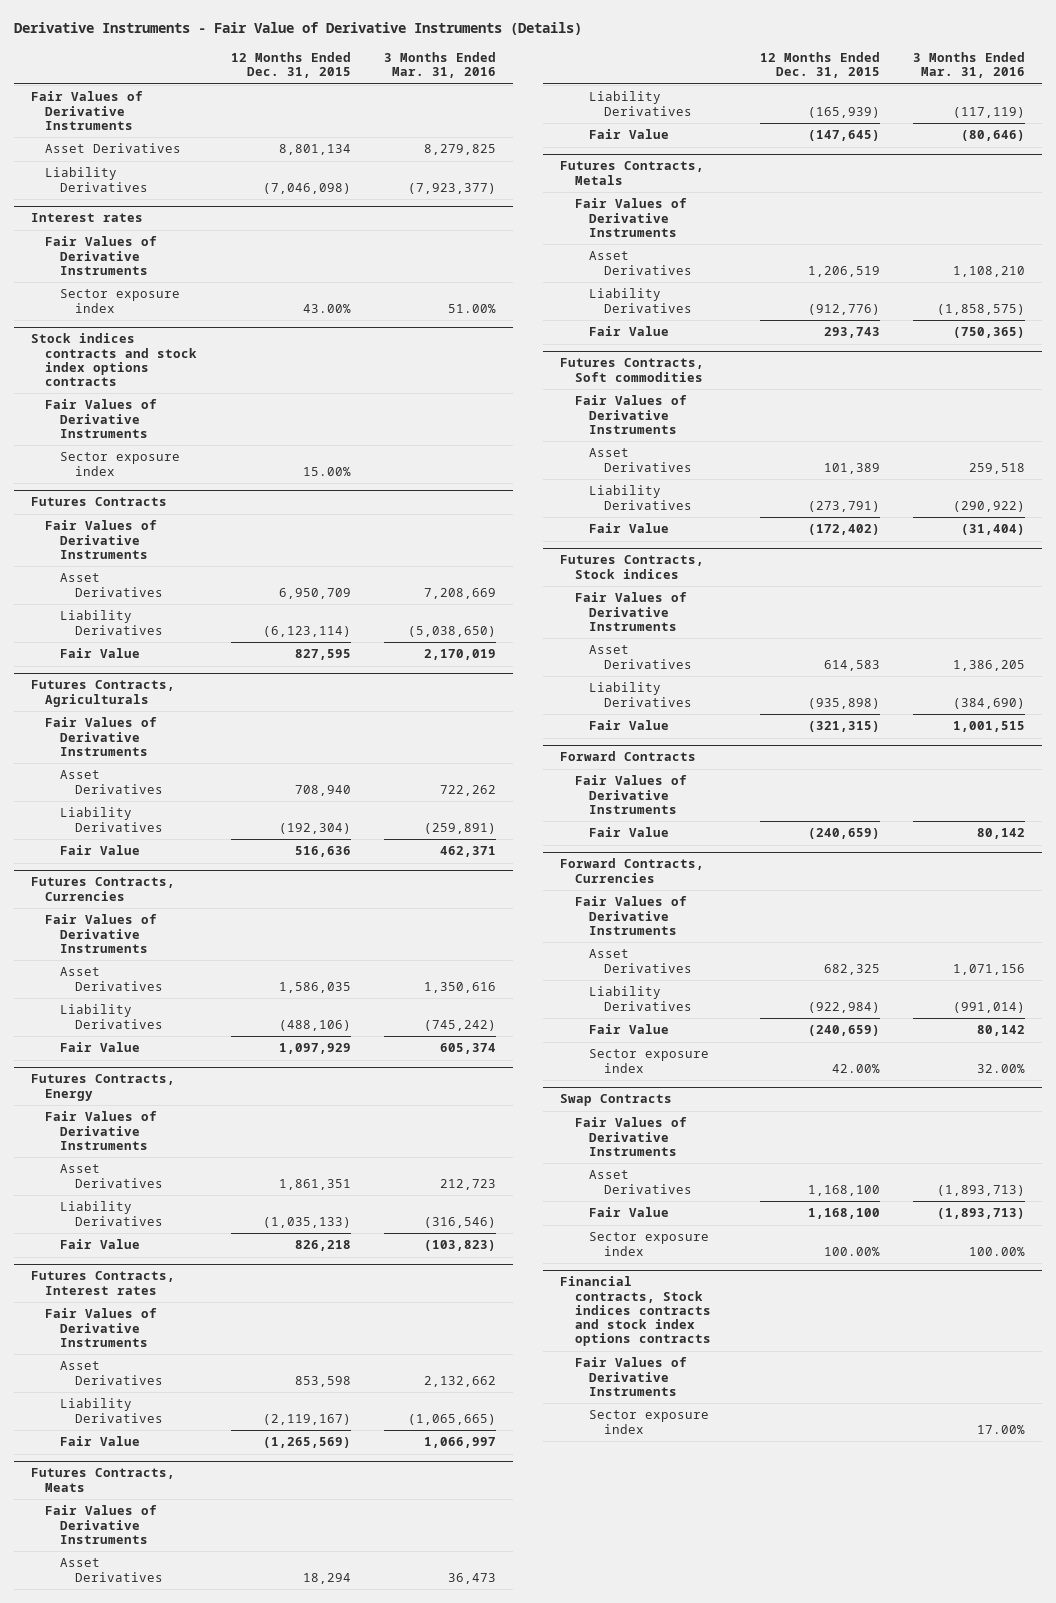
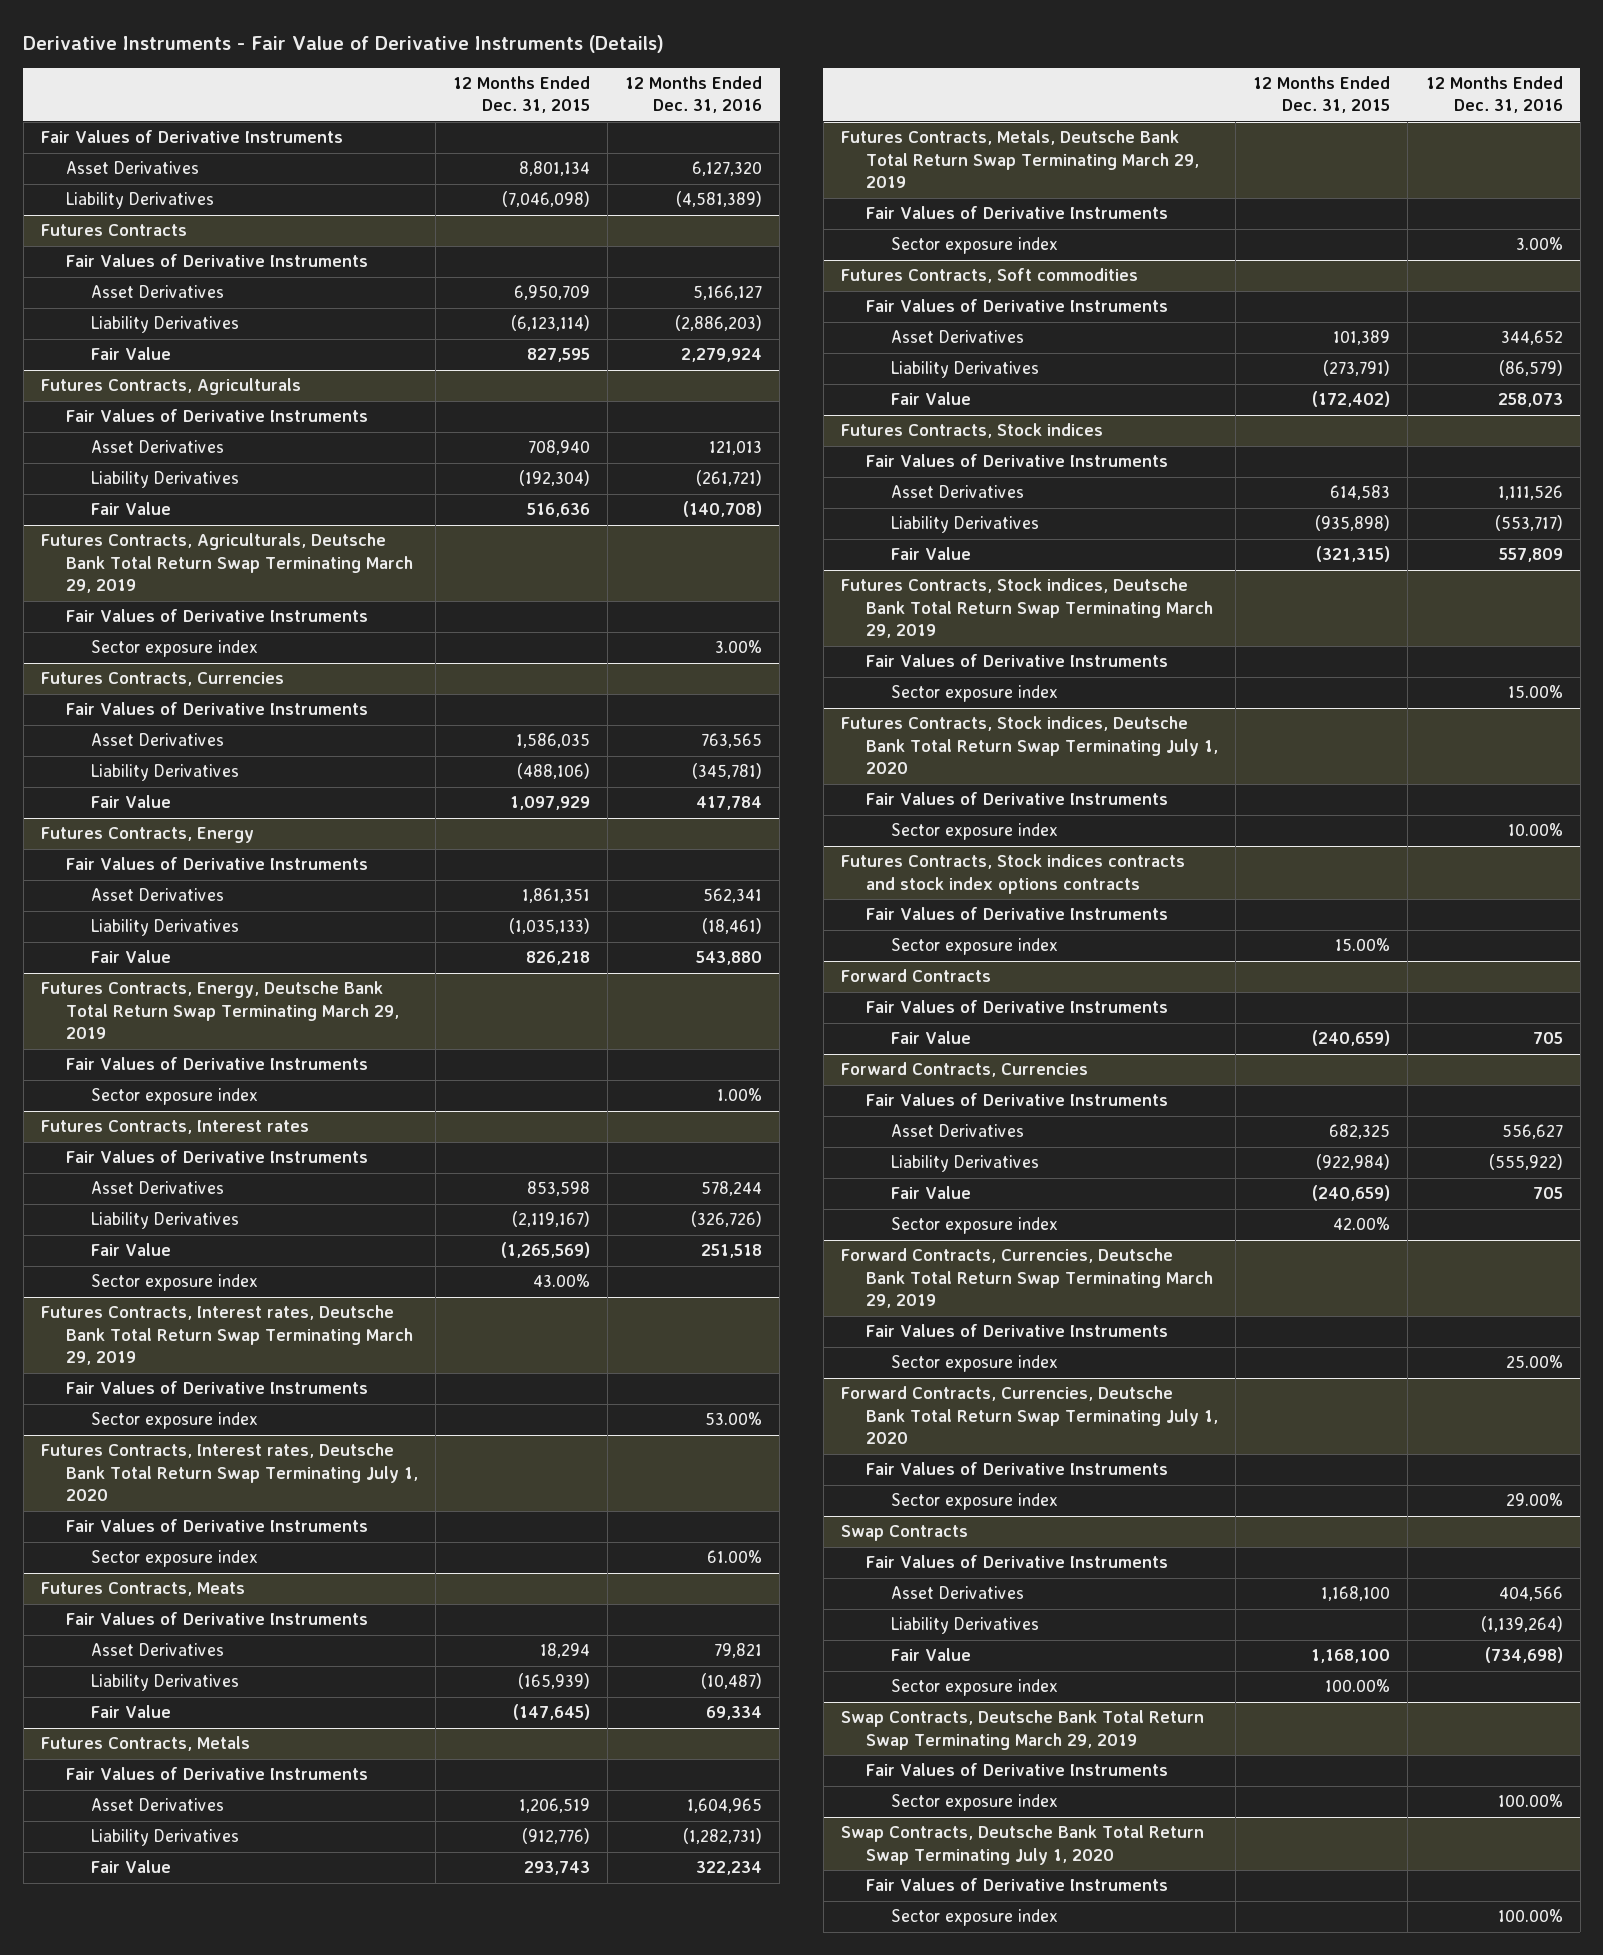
- | 12 Months Ended Dec. 31, 2015 | 3 Months Ended Mar. 31, 2016
+ | 12 Months Ended Dec. 31, 2015 | 12 Months Ended Dec. 31, 2016
- Interest rates
- Fair Values of Derivative Instruments
- Sector exposure index | 43.00% | 51.00%
- Stock indices contracts and stock index options contracts
- Fair Values of Derivative Instruments
- Sector exposure index | 15.00% |
+ Futures Contracts, Agriculturals, Deutsche Bank Total Return Swap Terminating March 29, 2019
+ Fair Values of Derivative Instruments
+ Sector exposure index | | 3.00%
+ Futures Contracts, Energy, Deutsche Bank Total Return Swap Terminating March 29, 2019
+ Fair Values of Derivative Instruments
+ Sector exposure index | | 1.00%
@ Futures Contracts, Interest rates
+ Sector exposure index | 43.00% |
+ Futures Contracts, Interest rates, Deutsche Bank Total Return Swap Terminating March 29, 2019
+ Fair Values of Derivative Instruments
+ Sector exposure index | | 53.00%
+ Futures Contracts, Interest rates, Deutsche Bank Total Return Swap Terminating July 1, 2020
+ Fair Values of Derivative Instruments
+ Sector exposure index | | 61.00%
+ Futures Contracts, Metals, Deutsche Bank Total Return Swap Terminating March 29, 2019
+ Fair Values of Derivative Instruments
+ Sector exposure index | | 3.00%
+ Futures Contracts, Stock indices, Deutsche Bank Total Return Swap Terminating March 29, 2019
+ Fair Values of Derivative Instruments
+ Sector exposure index | | 15.00%
+ Futures Contracts, Stock indices, Deutsche Bank Total Return Swap Terminating July 1, 2020
+ Fair Values of Derivative Instruments
+ Sector exposure index | | 10.00%
+ Futures Contracts, Stock indices contracts and stock index options contracts
+ Fair Values of Derivative Instruments
+ Sector exposure index | 15.00% |
+ Forward Contracts, Currencies, Deutsche Bank Total Return Swap Terminating March 29, 2019
+ Fair Values of Derivative Instruments
+ Sector exposure index | | 25.00%
+ Forward Contracts, Currencies, Deutsche Bank Total Return Swap Terminating July 1, 2020
+ Fair Values of Derivative Instruments
+ Sector exposure index | | 29.00%
@ Swap Contracts
+ Liability Derivatives | | (1,139,264)
- Financial contracts, Stock indices contracts and stock index options contracts
+ Swap Contracts, Deutsche Bank Total Return Swap Terminating March 29, 2019
+ Swap Contracts, Deutsche Bank Total Return Swap Terminating July 1, 2020
+ Fair Values of Derivative Instruments
+ Sector exposure index | | 100.00%

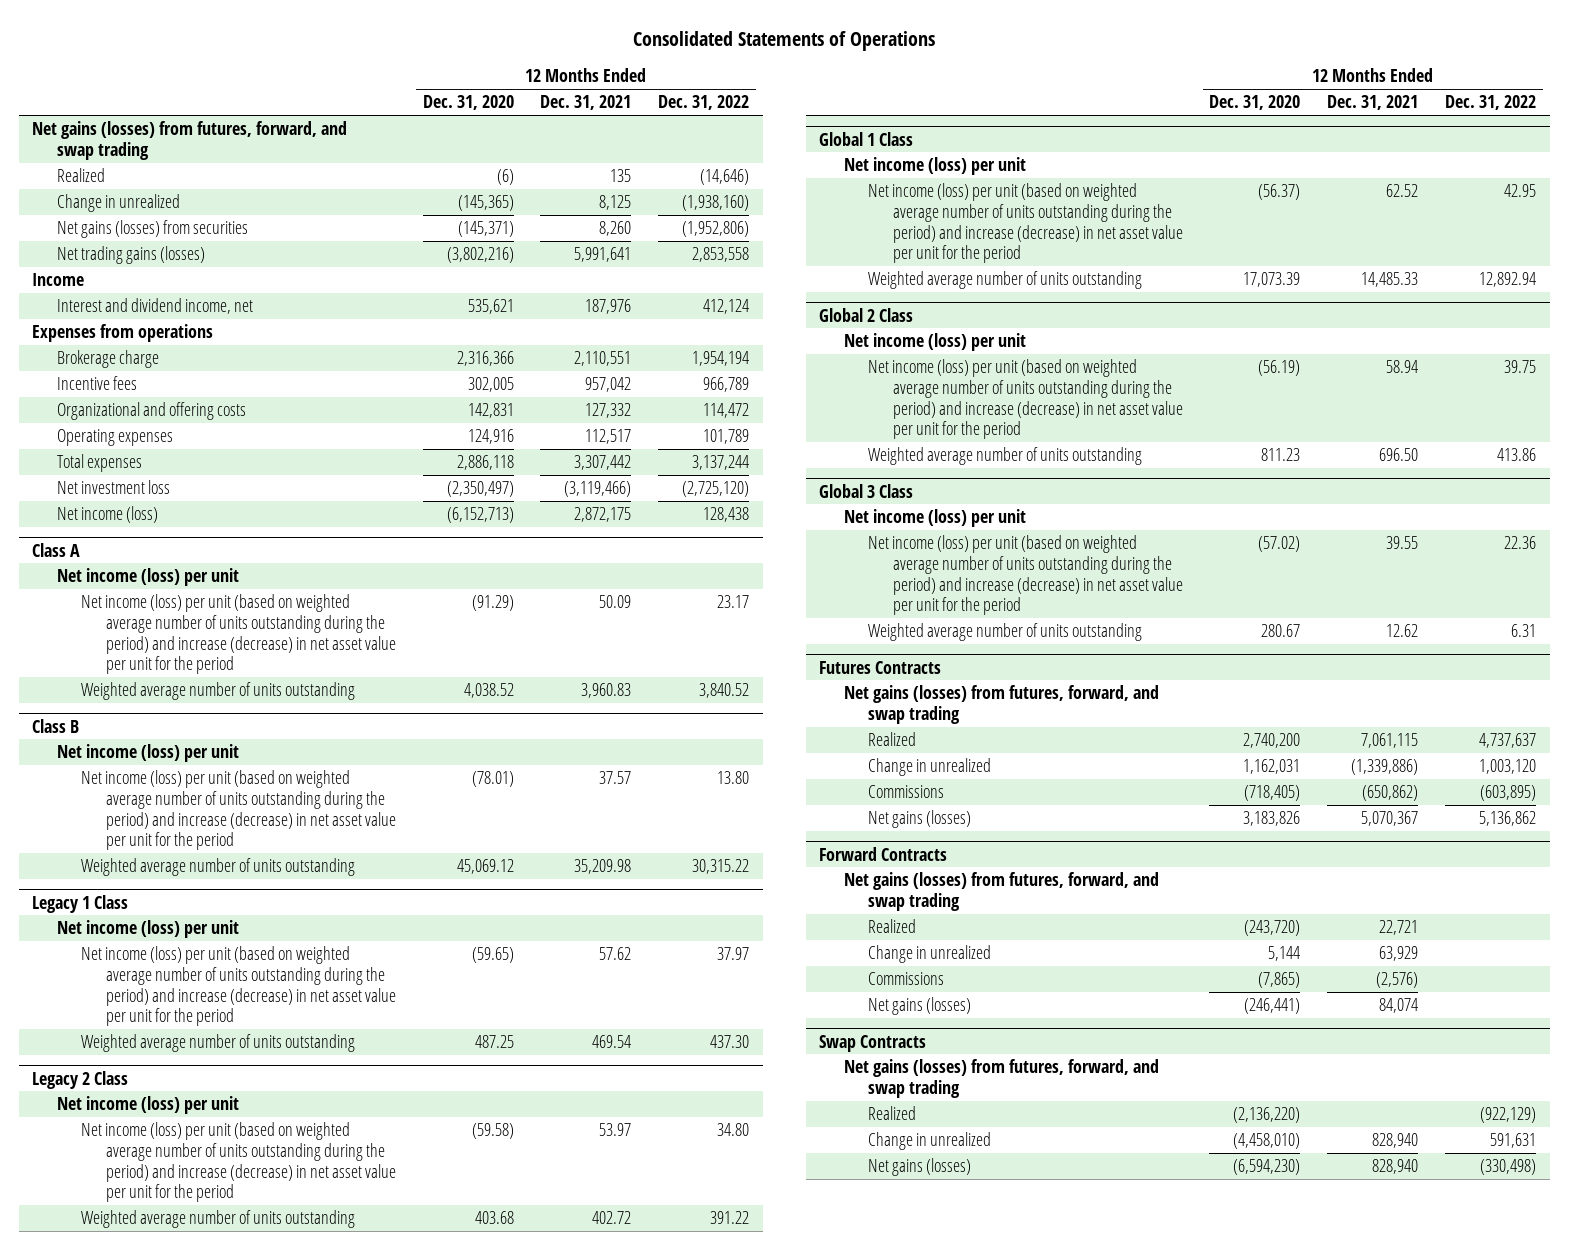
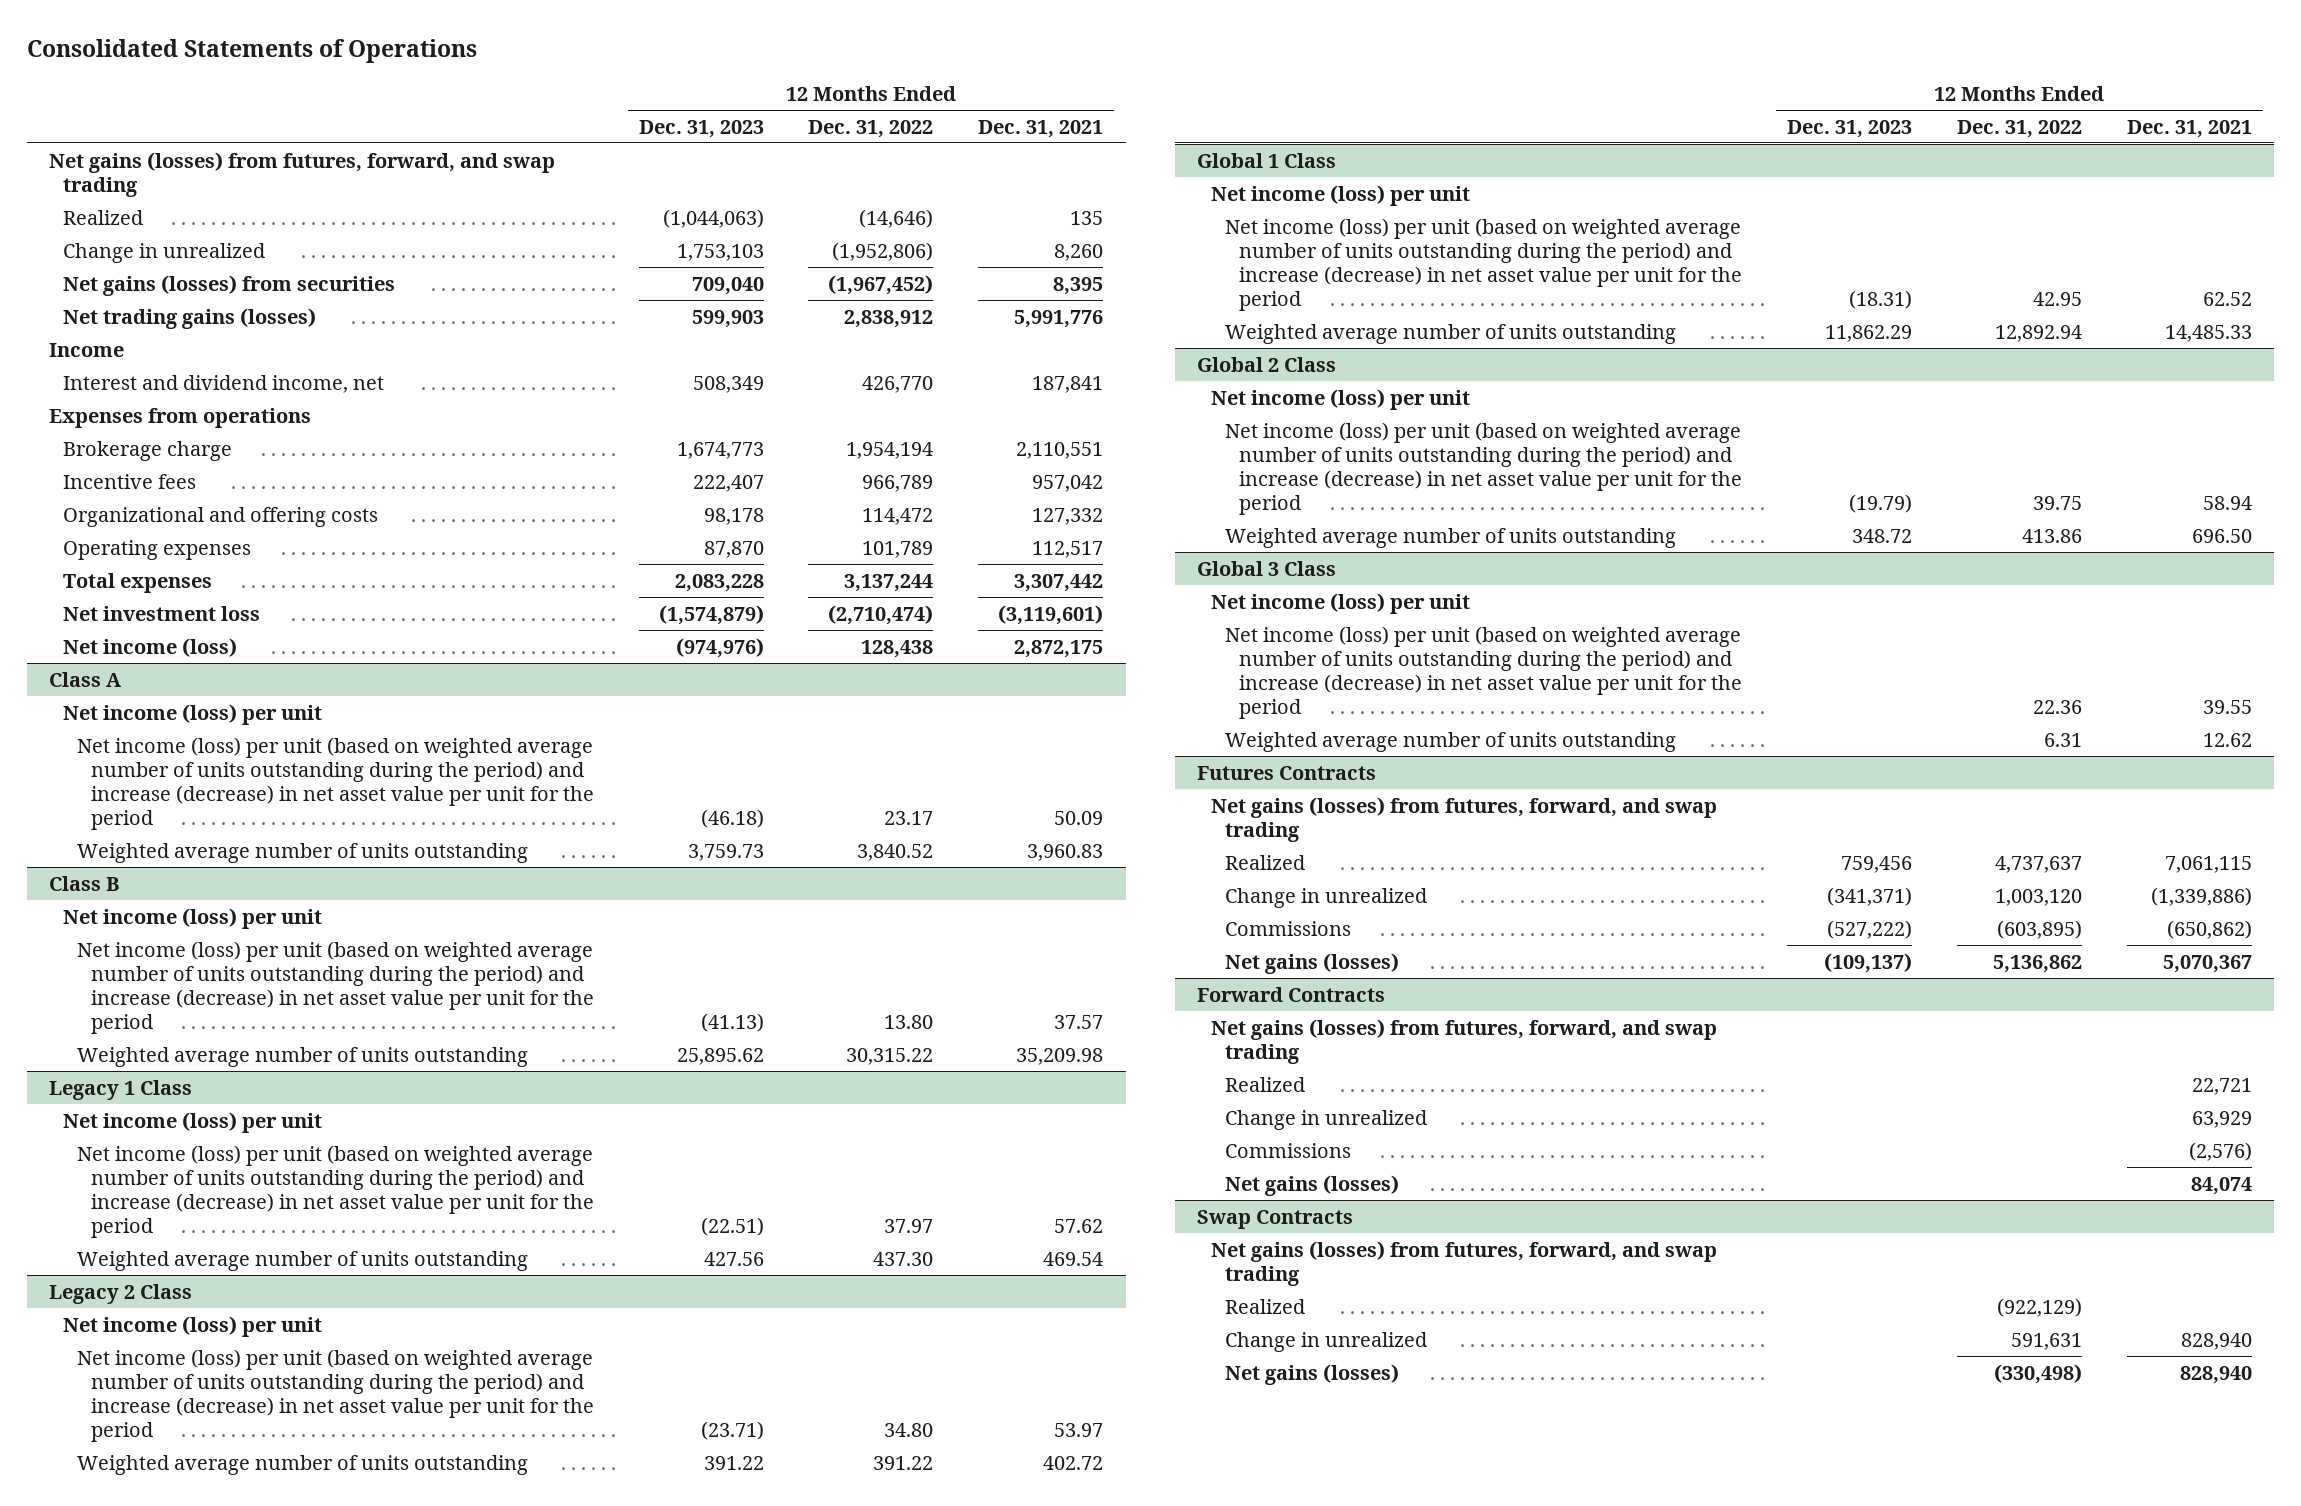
- | 12 Months Ended Dec. 31, 2020 | 12 Months Ended Dec. 31, 2021 | 12 Months Ended Dec. 31, 2022
+ | 12 Months Ended Dec. 31, 2023 | 12 Months Ended Dec. 31, 2022 | 12 Months Ended Dec. 31, 2021
- Change in unrealized | (145,365) | 8,125 | (1,938,160)
- Net gains (losses) from securities | (145,371) | 8,260 | (1,952,806)
- Net trading gains (losses) | (3,802,216) | 5,991,641 | 2,853,558
+ Change in unrealized | 1,753,103 | (1,952,806) | 8,260
+ Net gains (losses) from securities | 709,040 | (1,967,452) | 8,395
+ Net trading gains (losses) | 599,903 | 2,838,912 | 5,991,776
- Interest and dividend income, net | 535,621 | 187,976 | 412,124
+ Interest and dividend income, net | 508,349 | 426,770 | 187,841
- Net investment loss | (2,350,497) | (3,119,466) | (2,725,120)
+ Net investment loss | (1,574,879) | (2,710,474) | (3,119,601)

